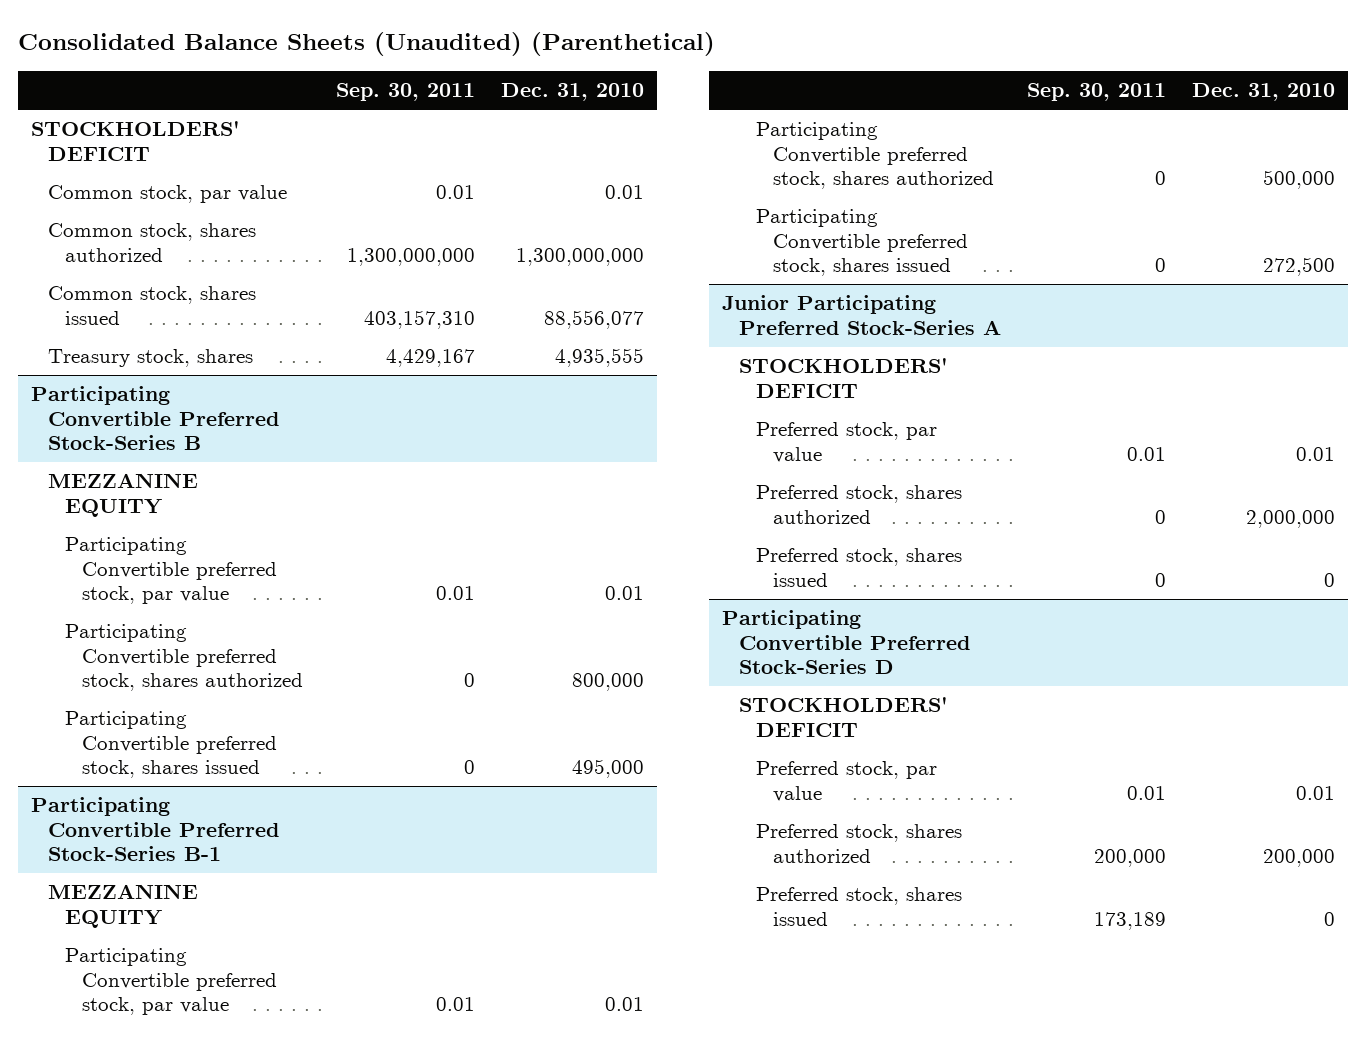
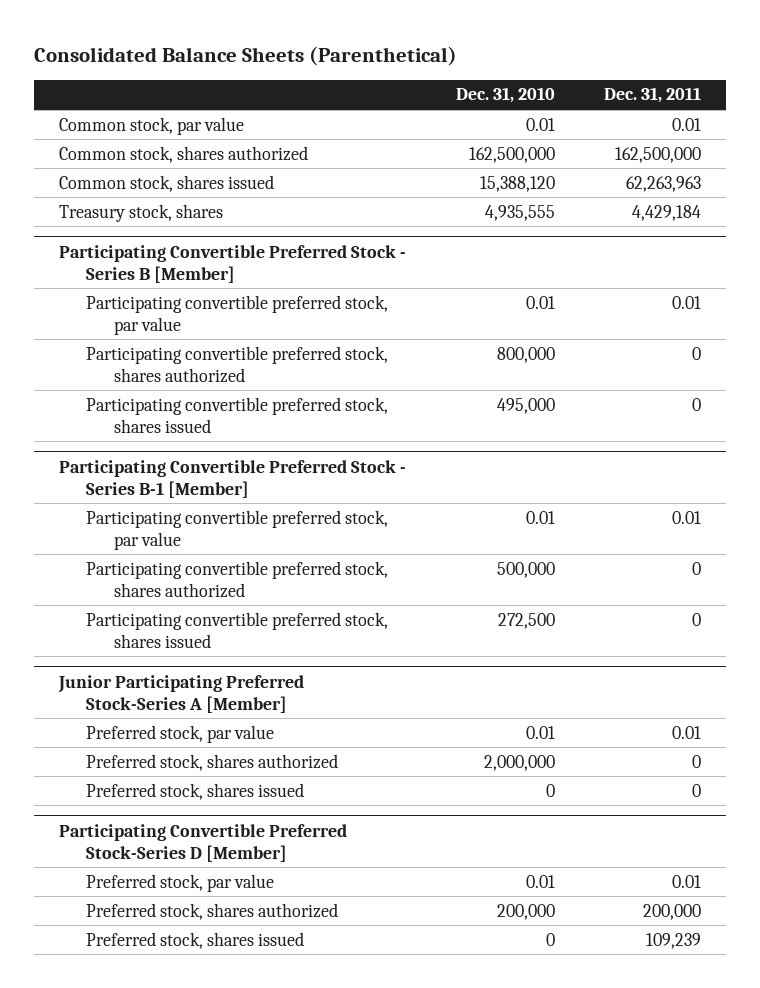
- Consolidated Balance Sheets (Unaudited) (Parenthetical)
+ Consolidated Balance Sheets (Parenthetical)
- | Sep. 30, 2011 | Dec. 31, 2010
+ | Dec. 31, 2010 | Dec. 31, 2011
- STOCKHOLDERS' DEFICIT
- Common stock, shares authorized | 1,300,000,000 | 1,300,000,000
- Common stock, shares issued | 403,157,310 | 88,556,077
+ Common stock, shares authorized | 162,500,000 | 162,500,000
+ Common stock, shares issued | 15,388,120 | 62,263,963
- Participating Convertible Preferred Stock-Series B
- MEZZANINE EQUITY
- Participating Convertible preferred stock, par value | 0.01 | 0.01
- Participating Convertible preferred stock, shares authorized | 0 | 800,000
- Participating Convertible preferred stock, shares issued | 0 | 495,000
- Participating Convertible Preferred Stock-Series B-1
- MEZZANINE EQUITY
- Participating Convertible preferred stock, par value | 0.01 | 0.01
- Participating Convertible preferred stock, shares authorized | 0 | 500,000
- Participating Convertible preferred stock, shares issued | 0 | 272,500
- Junior Participating Preferred Stock-Series A
- STOCKHOLDERS' DEFICIT
+ Participating Convertible Preferred Stock - Series B [Member]
+ Participating convertible preferred stock, par value | 0.01 | 0.01
+ Participating convertible preferred stock, shares authorized | 800,000 | 0
+ Participating convertible preferred stock, shares issued | 495,000 | 0
+ Participating Convertible Preferred Stock - Series B-1 [Member]
+ Participating convertible preferred stock, par value | 0.01 | 0.01
+ Participating convertible preferred stock, shares authorized | 500,000 | 0
+ Participating convertible preferred stock, shares issued | 272,500 | 0
+ Junior Participating Preferred Stock-Series A [Member]
- Participating Convertible Preferred Stock-Series D
- STOCKHOLDERS' DEFICIT
+ Participating Convertible Preferred Stock-Series D [Member]

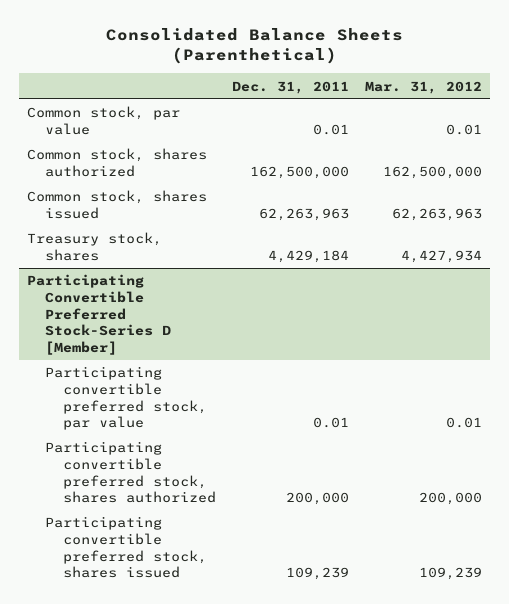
- | Dec. 31, 2010 | Dec. 31, 2011
+ | Dec. 31, 2011 | Mar. 31, 2012
- Participating Convertible Preferred Stock - Series B [Member]
- Participating convertible preferred stock, par value | 0.01 | 0.01
- Participating convertible preferred stock, shares authorized | 800,000 | 0
- Participating convertible preferred stock, shares issued | 495,000 | 0
- Participating Convertible Preferred Stock - Series B-1 [Member]
- Participating convertible preferred stock, par value | 0.01 | 0.01
- Participating convertible preferred stock, shares authorized | 500,000 | 0
- Participating convertible preferred stock, shares issued | 272,500 | 0
- Junior Participating Preferred Stock-Series A [Member]
- Preferred stock, par value | 0.01 | 0.01
- Preferred stock, shares authorized | 2,000,000 | 0
- Preferred stock, shares issued | 0 | 0
@ Participating Convertible Preferred Stock-Series D [Member]
- Preferred stock, par value | 0.01 | 0.01
- Preferred stock, shares authorized | 200,000 | 200,000
- Preferred stock, shares issued | 0 | 109,239
+ Participating convertible preferred stock, par value | 0.01 | 0.01
+ Participating convertible preferred stock, shares authorized | 200,000 | 200,000
+ Participating convertible preferred stock, shares issued | 109,239 | 109,239

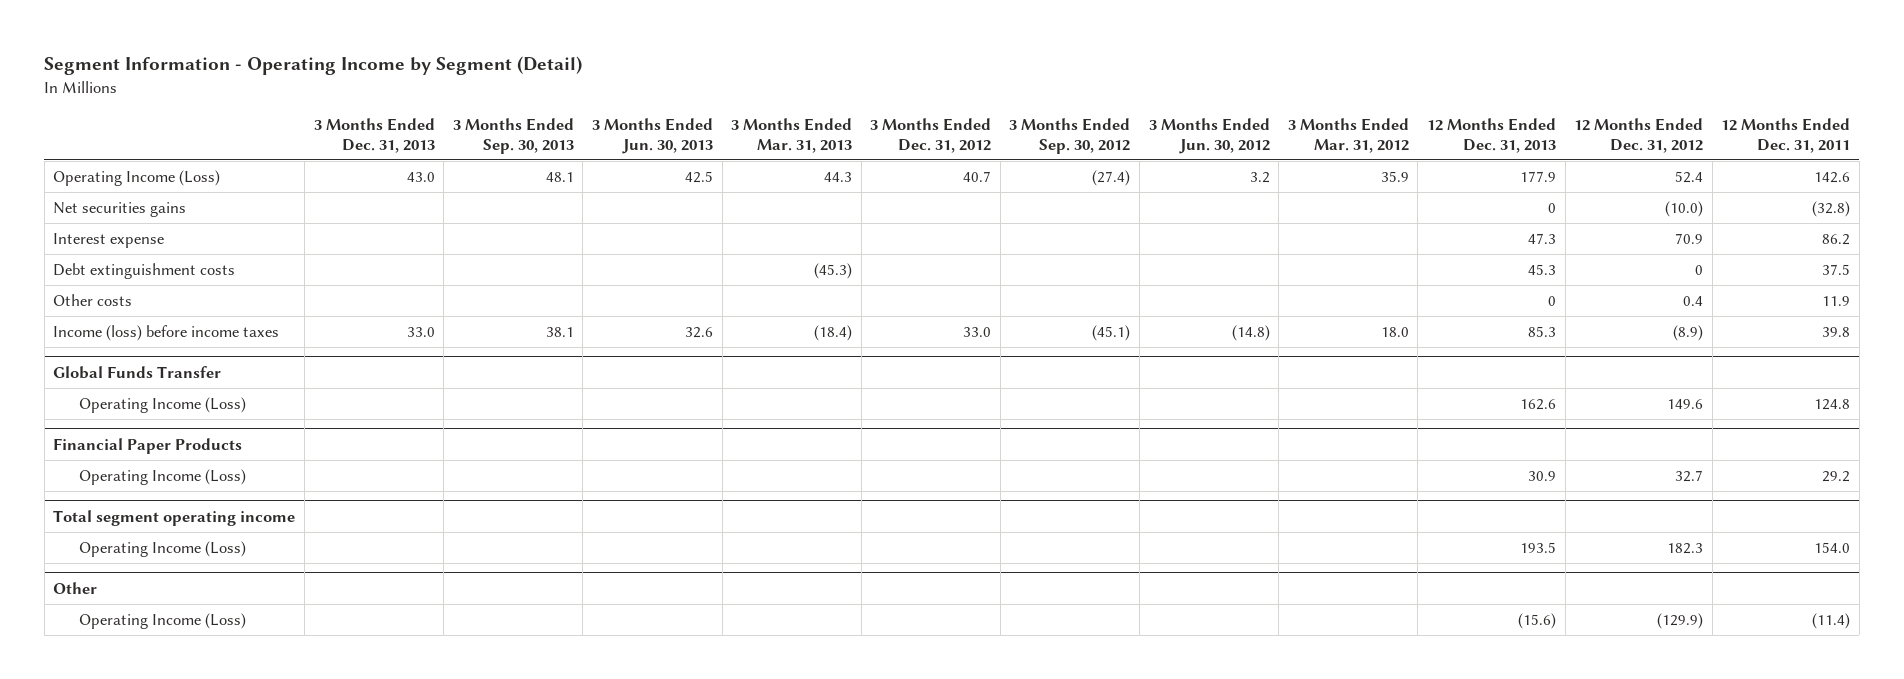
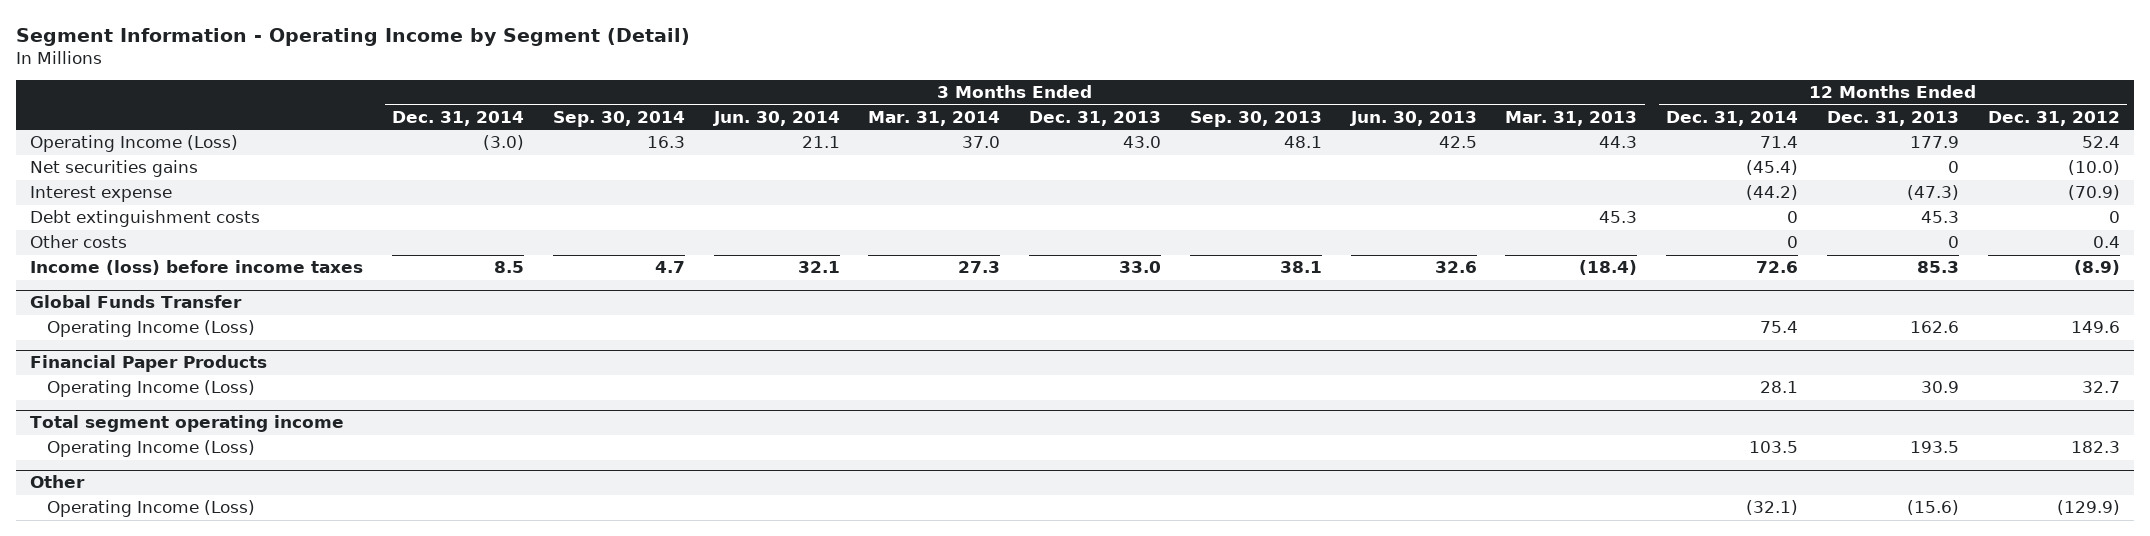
- | 3 Months Ended Dec. 31, 2013 | 3 Months Ended Sep. 30, 2013 | 3 Months Ended Jun. 30, 2013 | 3 Months Ended Mar. 31, 2013 | 3 Months Ended Dec. 31, 2012 | 3 Months Ended Sep. 30, 2012 | 3 Months Ended Jun. 30, 2012 | 3 Months Ended Mar. 31, 2012 | 12 Months Ended Dec. 31, 2013 | 12 Months Ended Dec. 31, 2012 | 12 Months Ended Dec. 31, 2011
+ | 3 Months Ended Dec. 31, 2014 | 3 Months Ended Sep. 30, 2014 | 3 Months Ended Jun. 30, 2014 | 3 Months Ended Mar. 31, 2014 | 3 Months Ended Dec. 31, 2013 | 3 Months Ended Sep. 30, 2013 | 3 Months Ended Jun. 30, 2013 | 3 Months Ended Mar. 31, 2013 | 12 Months Ended Dec. 31, 2014 | 12 Months Ended Dec. 31, 2013 | 12 Months Ended Dec. 31, 2012
- Interest expense | | | | | | | | | 47.3 | 70.9 | 86.2
- Debt extinguishment costs | | | | (45.3) | | | | | 45.3 | 0 | 37.5
+ Interest expense | | | | | | | | | (44.2) | (47.3) | (70.9)
+ Debt extinguishment costs | | | | | | | | 45.3 | 0 | 45.3 | 0

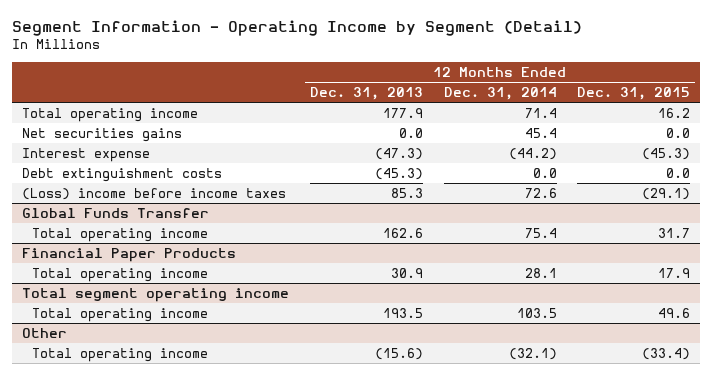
- | 3 Months Ended Dec. 31, 2014 | 3 Months Ended Sep. 30, 2014 | 3 Months Ended Jun. 30, 2014 | 3 Months Ended Mar. 31, 2014 | 3 Months Ended Dec. 31, 2013 | 3 Months Ended Sep. 30, 2013 | 3 Months Ended Jun. 30, 2013 | 3 Months Ended Mar. 31, 2013 | 12 Months Ended Dec. 31, 2014 | 12 Months Ended Dec. 31, 2013 | 12 Months Ended Dec. 31, 2012
+ | 12 Months Ended Dec. 31, 2013 | 12 Months Ended Dec. 31, 2014 | 12 Months Ended Dec. 31, 2015
- Operating Income (Loss) | (3.0) | 16.3 | 21.1 | 37.0 | 43.0 | 48.1 | 42.5 | 44.3 | 71.4 | 177.9 | 52.4
- Net securities gains | | | | | | | | | (45.4) | 0 | (10.0)
+ Total operating income | 177.9 | 71.4 | 16.2
+ Net securities gains | 0.0 | 45.4 | 0.0
- Debt extinguishment costs | | | | | | | | 45.3 | 0 | 45.3 | 0
- Other costs | | | | | | | | | 0 | 0 | 0.4
- Income (loss) before income taxes | 8.5 | 4.7 | 32.1 | 27.3 | 33.0 | 38.1 | 32.6 | (18.4) | 72.6 | 85.3 | (8.9)
+ Debt extinguishment costs | (45.3) | 0.0 | 0.0
+ (Loss) income before income taxes | 85.3 | 72.6 | (29.1)
@ Global Funds Transfer
- Operating Income (Loss) | | | | | | | | | 75.4 | 162.6 | 149.6
+ Total operating income | 162.6 | 75.4 | 31.7
@ Financial Paper Products
- Operating Income (Loss) | | | | | | | | | 28.1 | 30.9 | 32.7
+ Total operating income | 30.9 | 28.1 | 17.9
@ Total segment operating income
- Operating Income (Loss) | | | | | | | | | 103.5 | 193.5 | 182.3
+ Total operating income | 193.5 | 103.5 | 49.6
@ Other
- Operating Income (Loss) | | | | | | | | | (32.1) | (15.6) | (129.9)
+ Total operating income | (15.6) | (32.1) | (33.4)

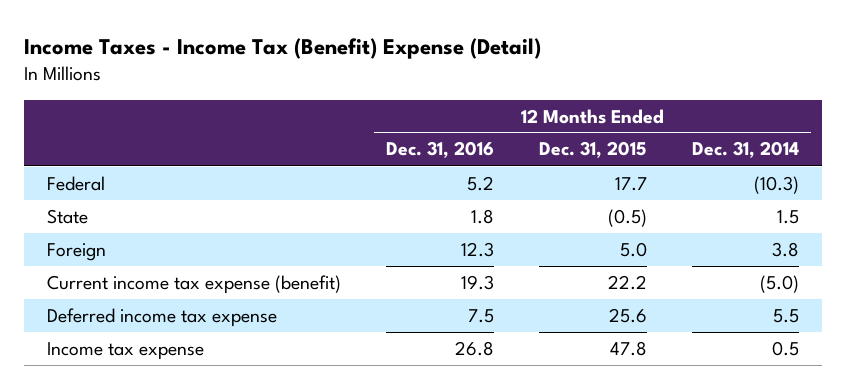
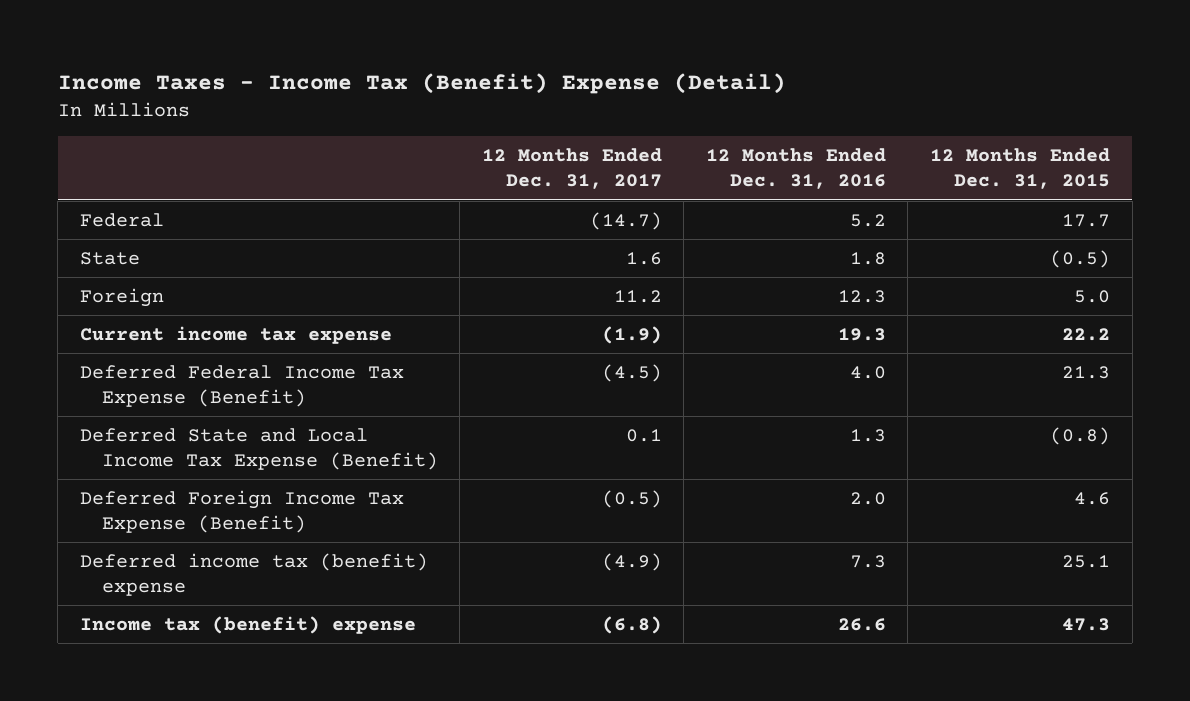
- | 12 Months Ended Dec. 31, 2016 | 12 Months Ended Dec. 31, 2015 | 12 Months Ended Dec. 31, 2014
+ | 12 Months Ended Dec. 31, 2017 | 12 Months Ended Dec. 31, 2016 | 12 Months Ended Dec. 31, 2015
- Current income tax expense (benefit) | 19.3 | 22.2 | (5.0)
- Deferred income tax expense | 7.5 | 25.6 | 5.5
- Income tax expense | 26.8 | 47.8 | 0.5
+ Current income tax expense | (1.9) | 19.3 | 22.2
+ Deferred Federal Income Tax Expense (Benefit) | (4.5) | 4.0 | 21.3
+ Deferred State and Local Income Tax Expense (Benefit) | 0.1 | 1.3 | (0.8)
+ Deferred Foreign Income Tax Expense (Benefit) | (0.5) | 2.0 | 4.6
+ Deferred income tax (benefit) expense | (4.9) | 7.3 | 25.1
+ Income tax (benefit) expense | (6.8) | 26.6 | 47.3

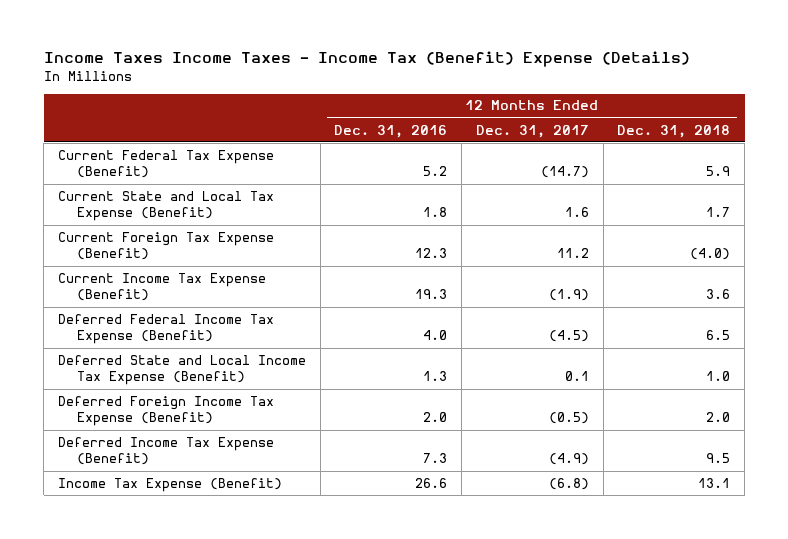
- Income Taxes - Income Tax (Benefit) Expense (Detail)
+ Income Taxes Income Taxes - Income Tax (Benefit) Expense (Details)
- | 12 Months Ended Dec. 31, 2017 | 12 Months Ended Dec. 31, 2016 | 12 Months Ended Dec. 31, 2015
+ | 12 Months Ended Dec. 31, 2016 | 12 Months Ended Dec. 31, 2017 | 12 Months Ended Dec. 31, 2018
- Federal | (14.7) | 5.2 | 17.7
- State | 1.6 | 1.8 | (0.5)
- Foreign | 11.2 | 12.3 | 5.0
- Current income tax expense | (1.9) | 19.3 | 22.2
+ Current Federal Tax Expense (Benefit) | 5.2 | (14.7) | 5.9
+ Current State and Local Tax Expense (Benefit) | 1.8 | 1.6 | 1.7
+ Current Foreign Tax Expense (Benefit) | 12.3 | 11.2 | (4.0)
+ Current Income Tax Expense (Benefit) | 19.3 | (1.9) | 3.6
- Deferred income tax (benefit) expense | (4.9) | 7.3 | 25.1
- Income tax (benefit) expense | (6.8) | 26.6 | 47.3
+ Deferred Income Tax Expense (Benefit) | 7.3 | (4.9) | 9.5
+ Income Tax Expense (Benefit) | 26.6 | (6.8) | 13.1

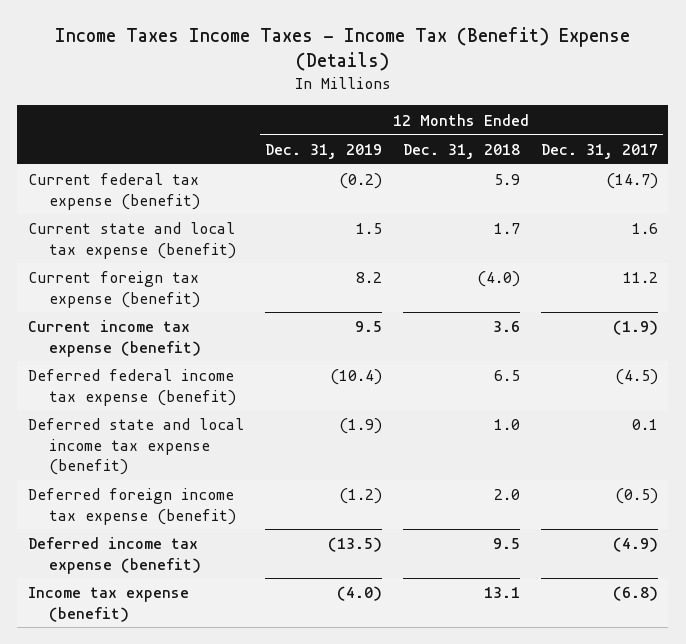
- | 12 Months Ended Dec. 31, 2016 | 12 Months Ended Dec. 31, 2017 | 12 Months Ended Dec. 31, 2018
+ | 12 Months Ended Dec. 31, 2019 | 12 Months Ended Dec. 31, 2018 | 12 Months Ended Dec. 31, 2017
- Current Federal Tax Expense (Benefit) | 5.2 | (14.7) | 5.9
- Current State and Local Tax Expense (Benefit) | 1.8 | 1.6 | 1.7
- Current Foreign Tax Expense (Benefit) | 12.3 | 11.2 | (4.0)
- Current Income Tax Expense (Benefit) | 19.3 | (1.9) | 3.6
- Deferred Federal Income Tax Expense (Benefit) | 4.0 | (4.5) | 6.5
- Deferred State and Local Income Tax Expense (Benefit) | 1.3 | 0.1 | 1.0
- Deferred Foreign Income Tax Expense (Benefit) | 2.0 | (0.5) | 2.0
- Deferred Income Tax Expense (Benefit) | 7.3 | (4.9) | 9.5
- Income Tax Expense (Benefit) | 26.6 | (6.8) | 13.1
+ Current federal tax expense (benefit) | (0.2) | 5.9 | (14.7)
+ Current state and local tax expense (benefit) | 1.5 | 1.7 | 1.6
+ Current foreign tax expense (benefit) | 8.2 | (4.0) | 11.2
+ Current income tax expense (benefit) | 9.5 | 3.6 | (1.9)
+ Deferred federal income tax expense (benefit) | (10.4) | 6.5 | (4.5)
+ Deferred state and local income tax expense (benefit) | (1.9) | 1.0 | 0.1
+ Deferred foreign income tax expense (benefit) | (1.2) | 2.0 | (0.5)
+ Deferred income tax expense (benefit) | (13.5) | 9.5 | (4.9)
+ Income tax expense (benefit) | (4.0) | 13.1 | (6.8)

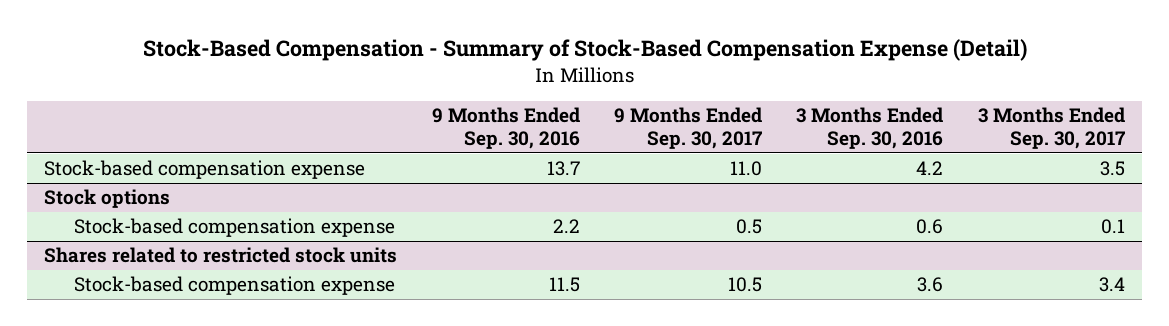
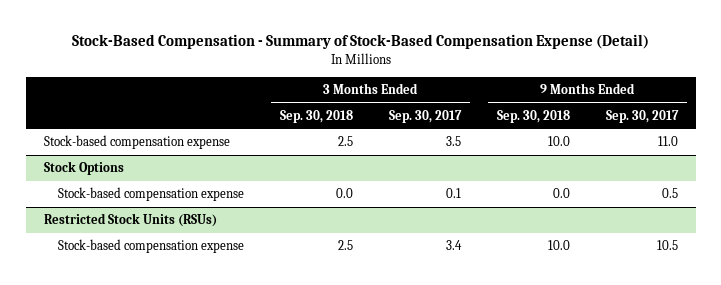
- | 9 Months Ended Sep. 30, 2016 | 9 Months Ended Sep. 30, 2017 | 3 Months Ended Sep. 30, 2016 | 3 Months Ended Sep. 30, 2017
+ | 3 Months Ended Sep. 30, 2018 | 3 Months Ended Sep. 30, 2017 | 9 Months Ended Sep. 30, 2018 | 9 Months Ended Sep. 30, 2017
- Stock options
+ Stock Options
- Shares related to restricted stock units
+ Restricted Stock Units (RSUs)

